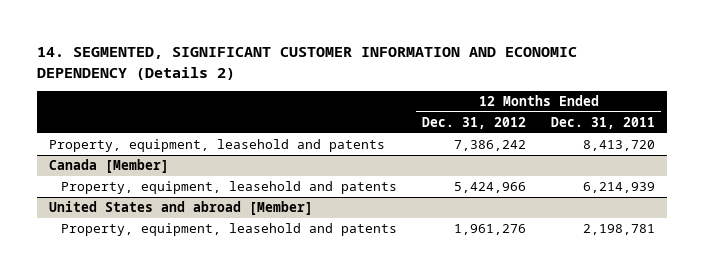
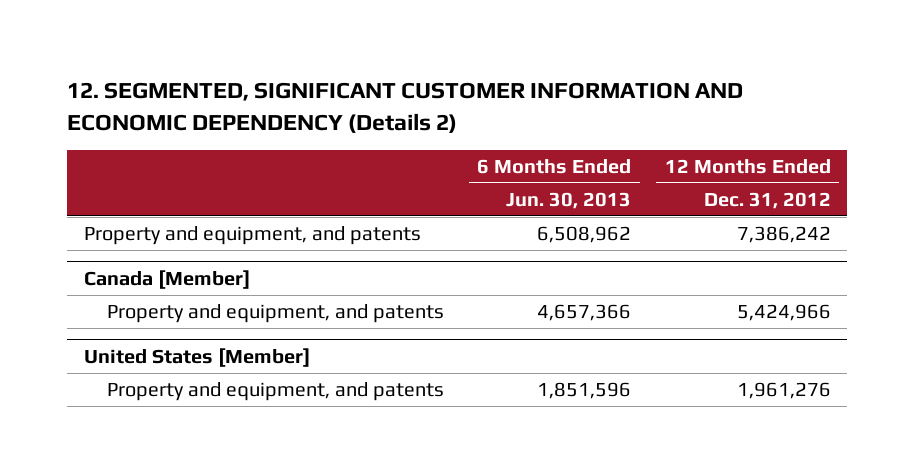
- 14. SEGMENTED, SIGNIFICANT CUSTOMER INFORMATION AND ECONOMIC DEPENDENCY (Details 2)
+ 12. SEGMENTED, SIGNIFICANT CUSTOMER INFORMATION AND ECONOMIC DEPENDENCY (Details 2)
- | 12 Months Ended Dec. 31, 2012 | 12 Months Ended Dec. 31, 2011
+ | 6 Months Ended Jun. 30, 2013 | 12 Months Ended Dec. 31, 2012
- Property, equipment, leasehold and patents | 7,386,242 | 8,413,720
+ Property and equipment, and patents | 6,508,962 | 7,386,242
@ Canada [Member]
- Property, equipment, leasehold and patents | 5,424,966 | 6,214,939
- United States and abroad [Member]
- Property, equipment, leasehold and patents | 1,961,276 | 2,198,781
@ Canada [Member]
+ Property and equipment, and patents | 4,657,366 | 5,424,966
+ United States [Member]
+ Property and equipment, and patents | 1,851,596 | 1,961,276

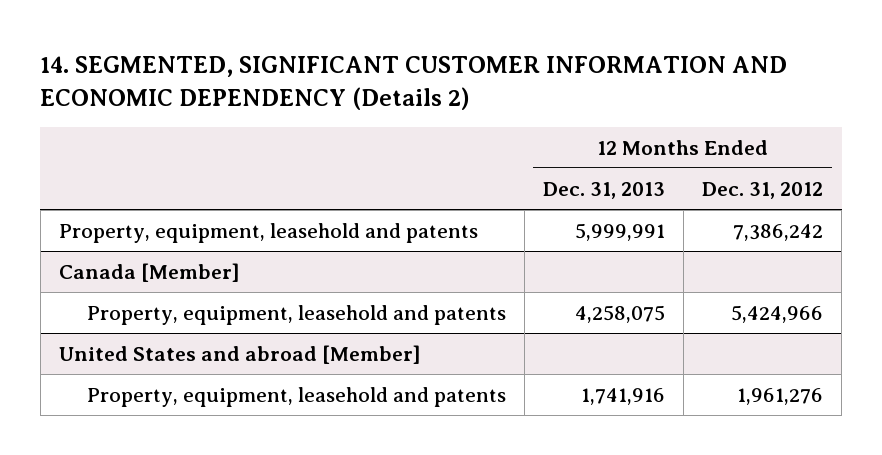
- 12. SEGMENTED, SIGNIFICANT CUSTOMER INFORMATION AND ECONOMIC DEPENDENCY (Details 2)
+ 14. SEGMENTED, SIGNIFICANT CUSTOMER INFORMATION AND ECONOMIC DEPENDENCY (Details 2)
- | 6 Months Ended Jun. 30, 2013 | 12 Months Ended Dec. 31, 2012
+ | 12 Months Ended Dec. 31, 2013 | 12 Months Ended Dec. 31, 2012
- Property and equipment, and patents | 6,508,962 | 7,386,242
+ Property, equipment, leasehold and patents | 5,999,991 | 7,386,242
@ Canada [Member]
- Property and equipment, and patents | 4,657,366 | 5,424,966
- United States [Member]
- Property and equipment, and patents | 1,851,596 | 1,961,276
@ Canada [Member]
+ Property, equipment, leasehold and patents | 4,258,075 | 5,424,966
+ United States and abroad [Member]
+ Property, equipment, leasehold and patents | 1,741,916 | 1,961,276

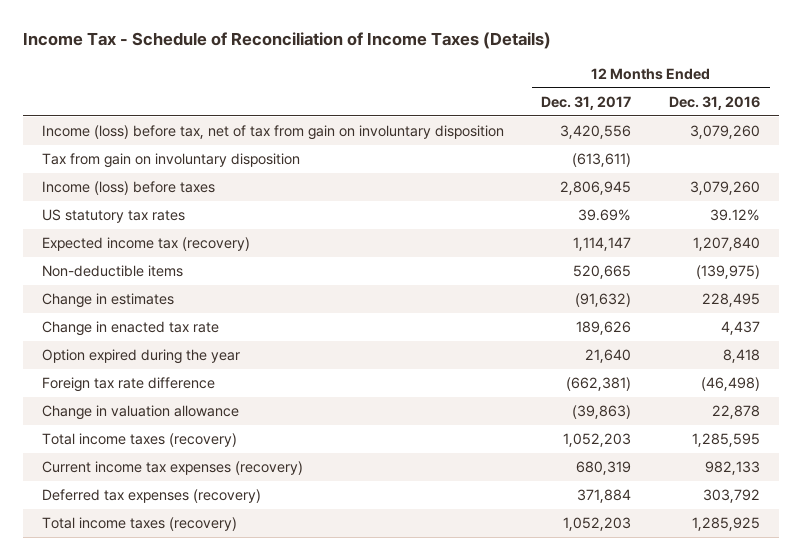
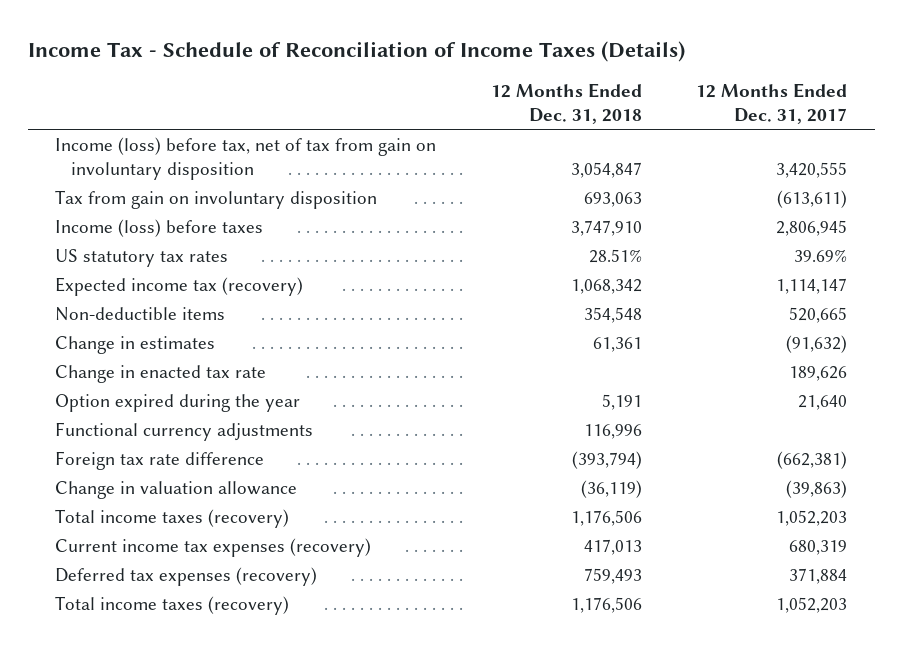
- | 12 Months Ended Dec. 31, 2017 | 12 Months Ended Dec. 31, 2016
+ | 12 Months Ended Dec. 31, 2018 | 12 Months Ended Dec. 31, 2017
- Income (loss) before tax, net of tax from gain on involuntary disposition | 3,420,556 | 3,079,260
+ Income (loss) before tax, net of tax from gain on involuntary disposition | 3,054,847 | 3,420,555
+ Functional currency adjustments | 116,996 |

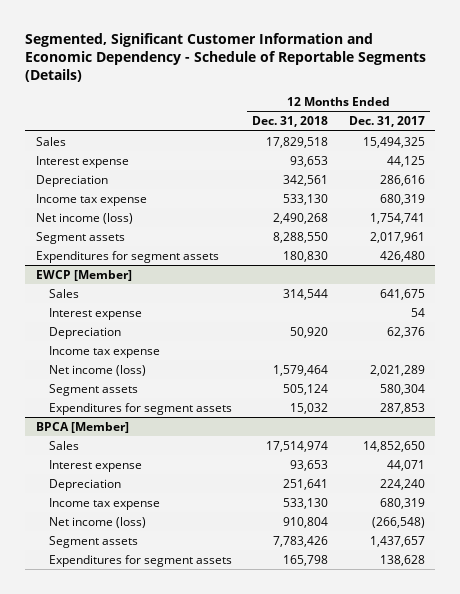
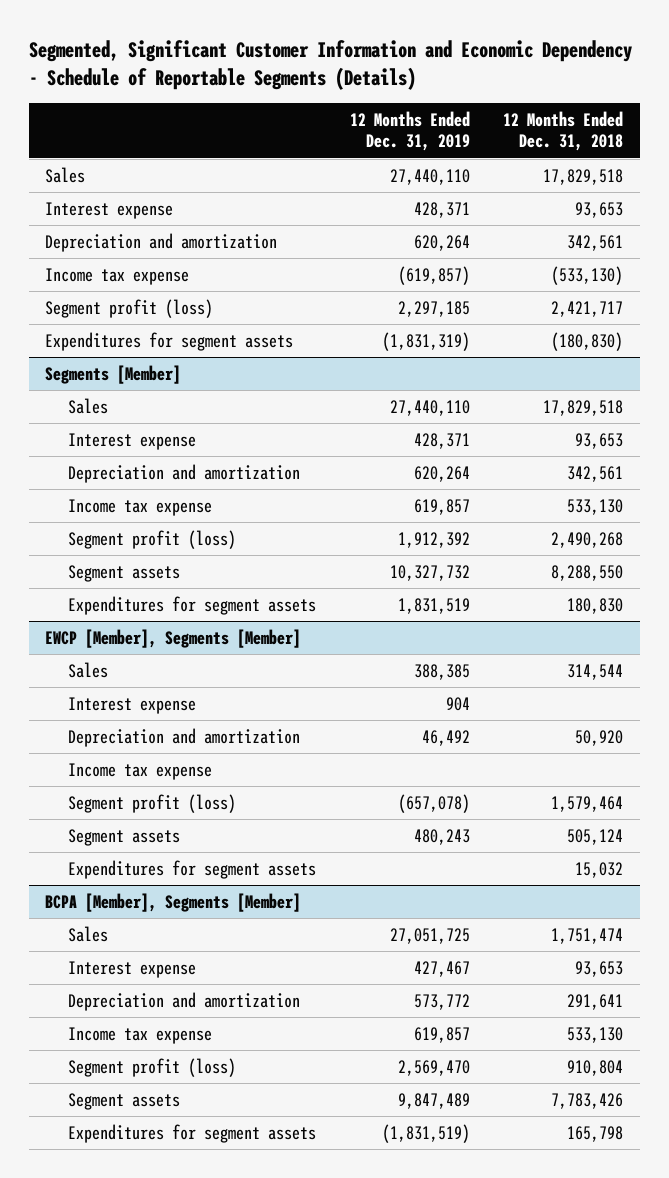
- | 12 Months Ended Dec. 31, 2018 | 12 Months Ended Dec. 31, 2017
+ | 12 Months Ended Dec. 31, 2019 | 12 Months Ended Dec. 31, 2018
- Depreciation | 342,561 | 286,616
+ Depreciation and amortization | 620,264 | 342,561
+ Income tax expense | (619,857) | (533,130)
+ Segment profit (loss) | 2,297,185 | 2,421,717
+ Expenditures for segment assets | (1,831,319) | (180,830)
+ Segments [Member]
+ Sales | 27,440,110 | 17,829,518
+ Interest expense | 428,371 | 93,653
+ Depreciation and amortization | 620,264 | 342,561
- Net income (loss) | 2,490,268 | 1,754,741
+ Segment profit (loss) | 1,912,392 | 2,490,268
- EWCP [Member]
+ EWCP [Member], Segments [Member]
- Depreciation | 50,920 | 62,376
+ Depreciation and amortization | 46,492 | 50,920
- Net income (loss) | 1,579,464 | 2,021,289
+ Segment profit (loss) | (657,078) | 1,579,464
- BPCA [Member]
- Sales | 17,514,974 | 14,852,650
+ BCPA [Member], Segments [Member]
+ Sales | 27,051,725 | 1,751,474
- Depreciation | 251,641 | 224,240
+ Depreciation and amortization | 573,772 | 291,641
- Net income (loss) | 910,804 | (266,548)
+ Segment profit (loss) | 2,569,470 | 910,804

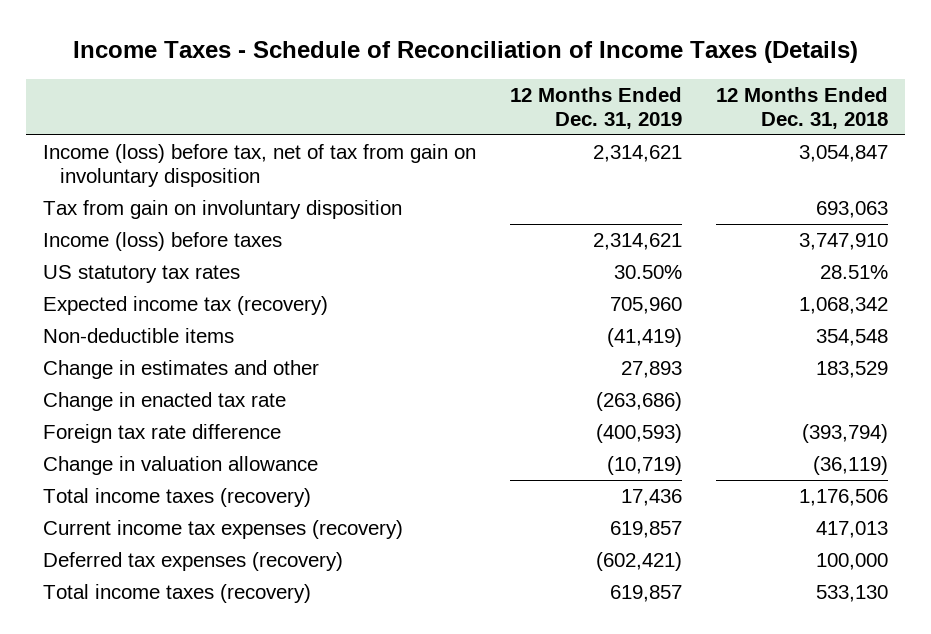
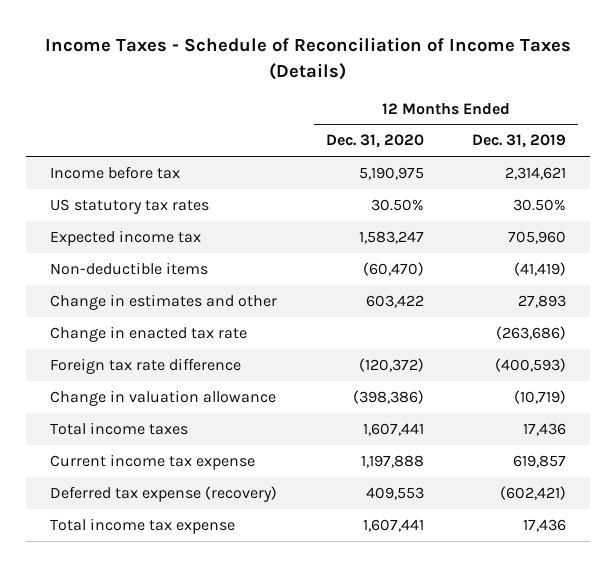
- | 12 Months Ended Dec. 31, 2019 | 12 Months Ended Dec. 31, 2018
+ | 12 Months Ended Dec. 31, 2020 | 12 Months Ended Dec. 31, 2019
- Income (loss) before tax, net of tax from gain on involuntary disposition | 2,314,621 | 3,054,847
- Tax from gain on involuntary disposition | | 693,063
- Income (loss) before taxes | 2,314,621 | 3,747,910
+ Income before tax | 5,190,975 | 2,314,621
- Expected income tax (recovery) | 705,960 | 1,068,342
+ Expected income tax | 1,583,247 | 705,960
- Total income taxes (recovery) | 17,436 | 1,176,506
- Current income tax expenses (recovery) | 619,857 | 417,013
- Deferred tax expenses (recovery) | (602,421) | 100,000
- Total income taxes (recovery) | 619,857 | 533,130
+ Total income taxes | 1,607,441 | 17,436
+ Current income tax expense | 1,197,888 | 619,857
+ Deferred tax expense (recovery) | 409,553 | (602,421)
+ Total income tax expense | 1,607,441 | 17,436

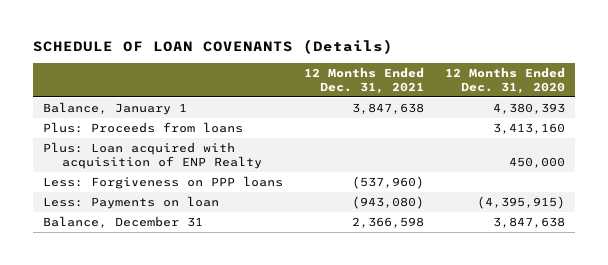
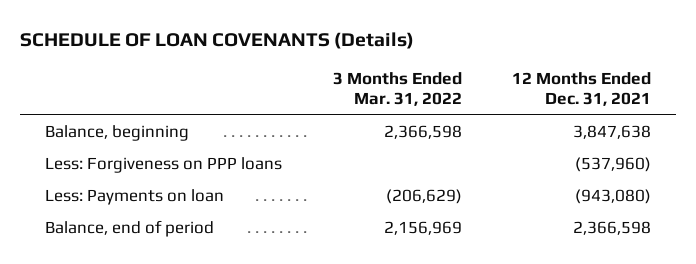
- | 12 Months Ended Dec. 31, 2021 | 12 Months Ended Dec. 31, 2020
+ | 3 Months Ended Mar. 31, 2022 | 12 Months Ended Dec. 31, 2021
- Balance, January 1 | 3,847,638 | 4,380,393
- Plus: Proceeds from loans | | 3,413,160
- Plus: Loan acquired with acquisition of ENP Realty | | 450,000
+ Balance, beginning | 2,366,598 | 3,847,638
- Balance, December 31 | 2,366,598 | 3,847,638
+ Balance, end of period | 2,156,969 | 2,366,598

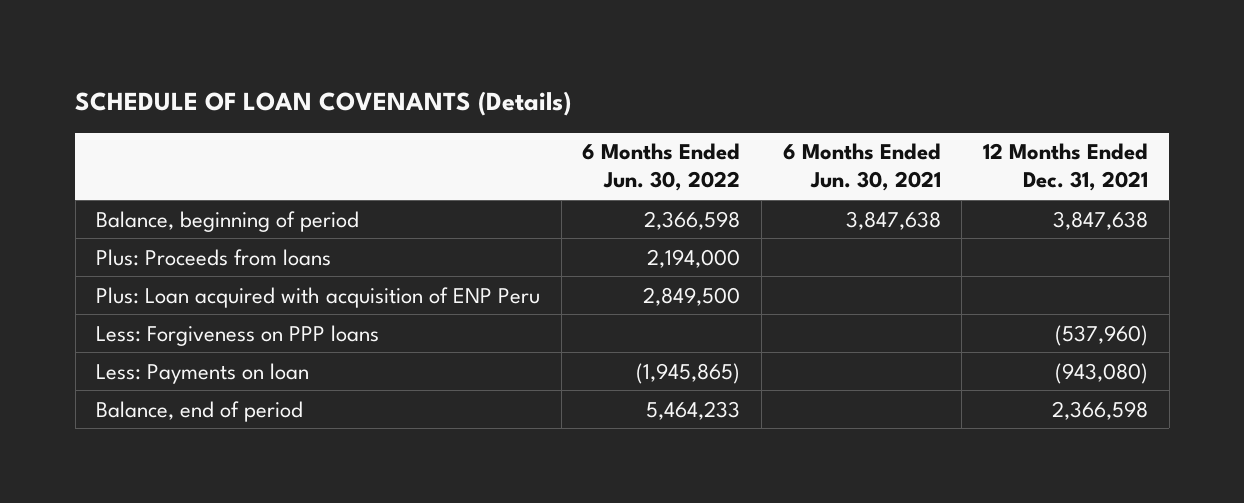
- | 3 Months Ended Mar. 31, 2022 | 12 Months Ended Dec. 31, 2021
+ | 6 Months Ended Jun. 30, 2022 | 6 Months Ended Jun. 30, 2021 | 12 Months Ended Dec. 31, 2021
- Balance, beginning | 2,366,598 | 3,847,638
+ Balance, beginning of period | 2,366,598 | 3,847,638 | 3,847,638
+ Plus: Proceeds from loans | 2,194,000 | |
+ Plus: Loan acquired with acquisition of ENP Peru | 2,849,500 | |

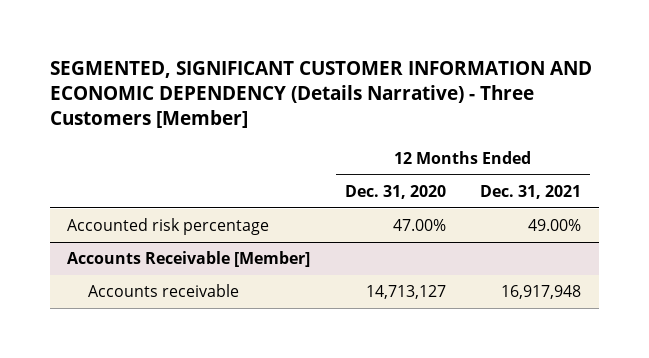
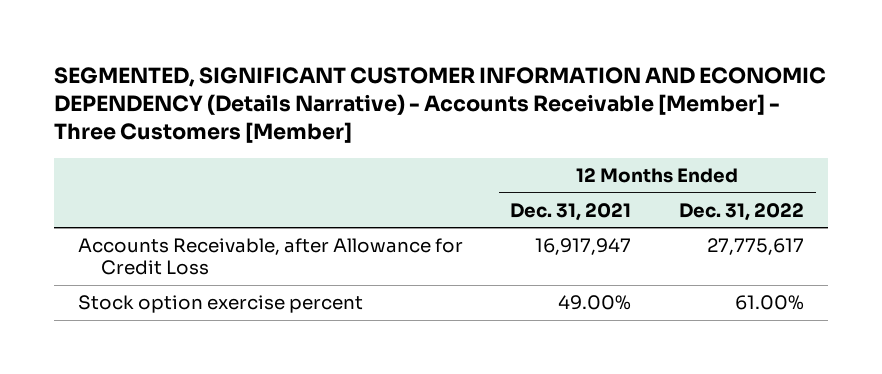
- SEGMENTED, SIGNIFICANT CUSTOMER INFORMATION AND ECONOMIC DEPENDENCY (Details Narrative) - Three Customers [Member]
+ SEGMENTED, SIGNIFICANT CUSTOMER INFORMATION AND ECONOMIC DEPENDENCY (Details Narrative) - Accounts Receivable [Member] - Three Customers [Member]
- | 12 Months Ended Dec. 31, 2020 | 12 Months Ended Dec. 31, 2021
+ | 12 Months Ended Dec. 31, 2021 | 12 Months Ended Dec. 31, 2022
- Accounted risk percentage | 47.00% | 49.00%
- Accounts Receivable [Member]
- Accounts receivable | 14,713,127 | 16,917,948
+ Accounts Receivable, after Allowance for Credit Loss | 16,917,947 | 27,775,617
+ Stock option exercise percent | 49.00% | 61.00%

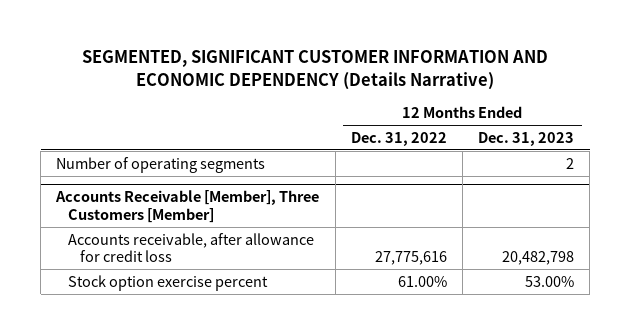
- SEGMENTED, SIGNIFICANT CUSTOMER INFORMATION AND ECONOMIC DEPENDENCY (Details Narrative) - Accounts Receivable [Member] - Three Customers [Member]
+ SEGMENTED, SIGNIFICANT CUSTOMER INFORMATION AND ECONOMIC DEPENDENCY (Details Narrative)
- | 12 Months Ended Dec. 31, 2021 | 12 Months Ended Dec. 31, 2022
+ | 12 Months Ended Dec. 31, 2022 | 12 Months Ended Dec. 31, 2023
- Accounts Receivable, after Allowance for Credit Loss | 16,917,947 | 27,775,617
+ Number of operating segments | | 2
+ Accounts Receivable [Member], Three Customers [Member]
+ Accounts receivable, after allowance for credit loss | 27,775,616 | 20,482,798

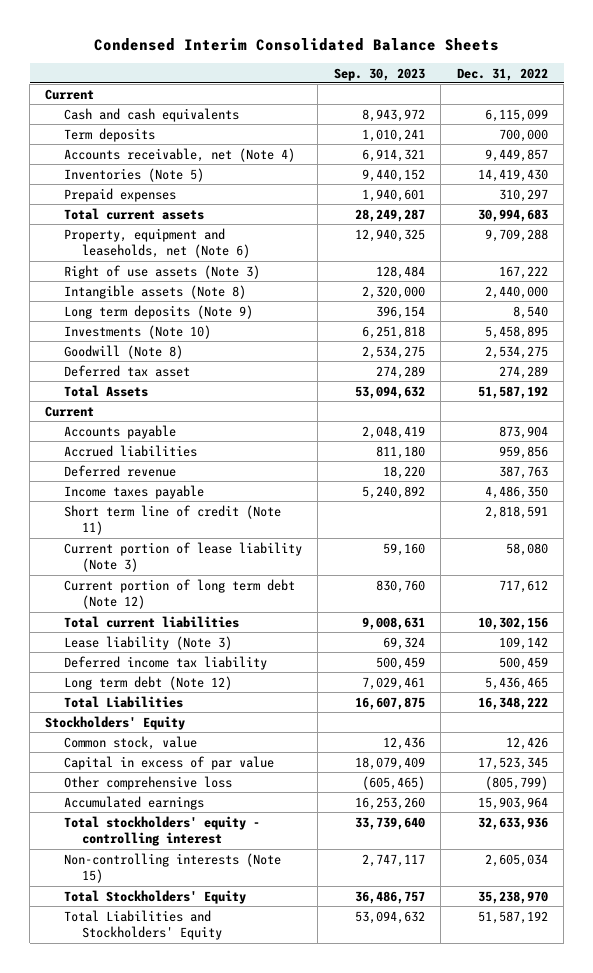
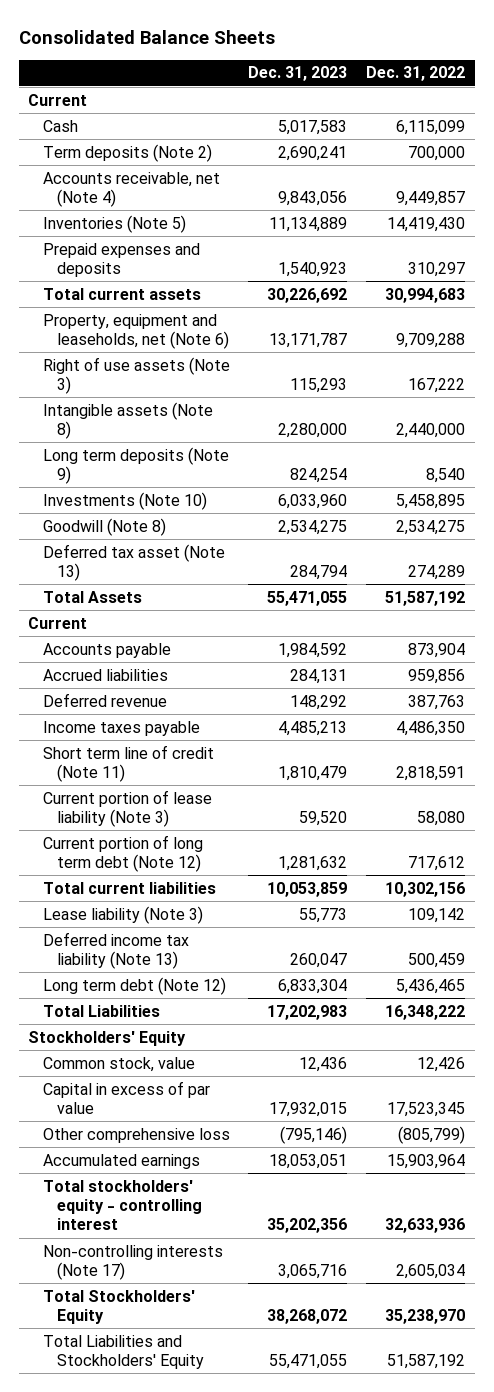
- Condensed Interim Consolidated Balance Sheets
+ Consolidated Balance Sheets
- | Sep. 30, 2023 | Dec. 31, 2022
+ | Dec. 31, 2023 | Dec. 31, 2022
- Cash and cash equivalents | 8,943,972 | 6,115,099
- Term deposits | 1,010,241 | 700,000
+ Cash | 5,017,583 | 6,115,099
+ Term deposits (Note 2) | 2,690,241 | 700,000
- Prepaid expenses | 1,940,601 | 310,297
+ Prepaid expenses and deposits | 1,540,923 | 310,297
- Deferred tax asset | 274,289 | 274,289
+ Deferred tax asset (Note 13) | 284,794 | 274,289
- Deferred income tax liability | 500,459 | 500,459
+ Deferred income tax liability (Note 13) | 260,047 | 500,459
- Non-controlling interests (Note 15) | 2,747,117 | 2,605,034
+ Non-controlling interests (Note 17) | 3,065,716 | 2,605,034

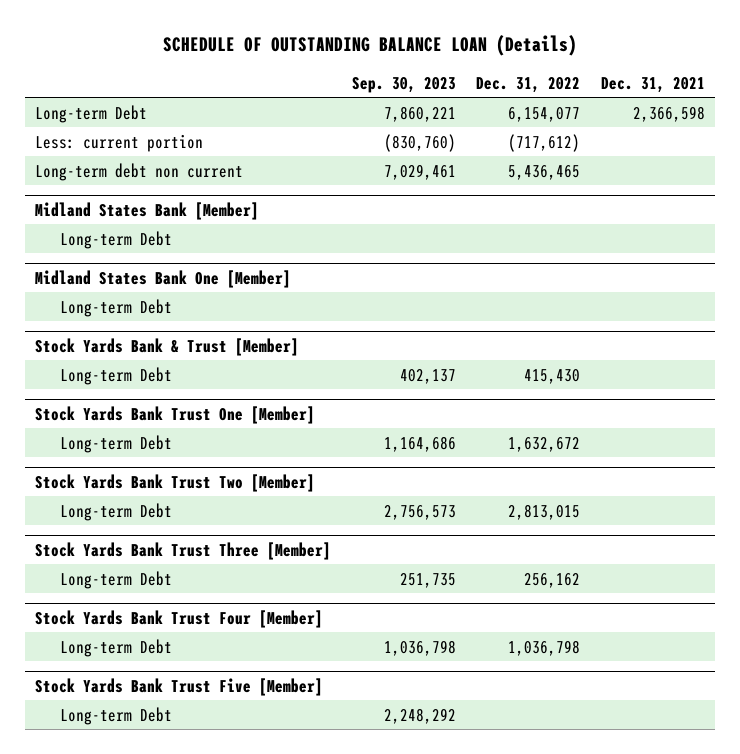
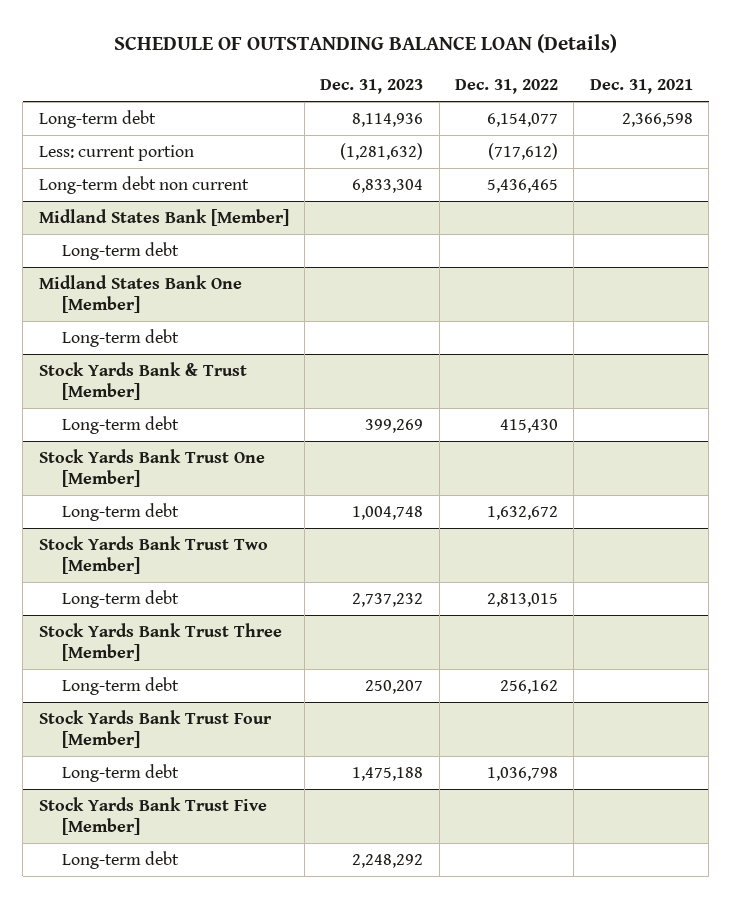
- | Sep. 30, 2023 | Dec. 31, 2022 | Dec. 31, 2021
+ | Dec. 31, 2023 | Dec. 31, 2022 | Dec. 31, 2021
- Long-term Debt | 7,860,221 | 6,154,077 | 2,366,598
+ Long-term debt | 8,114,936 | 6,154,077 | 2,366,598
@ Midland States Bank [Member]
- Long-term Debt
+ Long-term debt
@ Midland States Bank One [Member]
- Long-term Debt
+ Long-term debt
@ Stock Yards Bank & Trust [Member]
- Long-term Debt | 402,137 | 415,430 |
+ Long-term debt | 399,269 | 415,430 |
@ Stock Yards Bank Trust One [Member]
- Long-term Debt | 1,164,686 | 1,632,672 |
+ Long-term debt | 1,004,748 | 1,632,672 |
@ Stock Yards Bank Trust Two [Member]
- Long-term Debt | 2,756,573 | 2,813,015 |
+ Long-term debt | 2,737,232 | 2,813,015 |
@ Stock Yards Bank Trust Three [Member]
- Long-term Debt | 251,735 | 256,162 |
+ Long-term debt | 250,207 | 256,162 |
@ Stock Yards Bank Trust Four [Member]
- Long-term Debt | 1,036,798 | 1,036,798 |
+ Long-term debt | 1,475,188 | 1,036,798 |
@ Stock Yards Bank Trust Five [Member]
- Long-term Debt | 2,248,292 | |
+ Long-term debt | 2,248,292 | |

